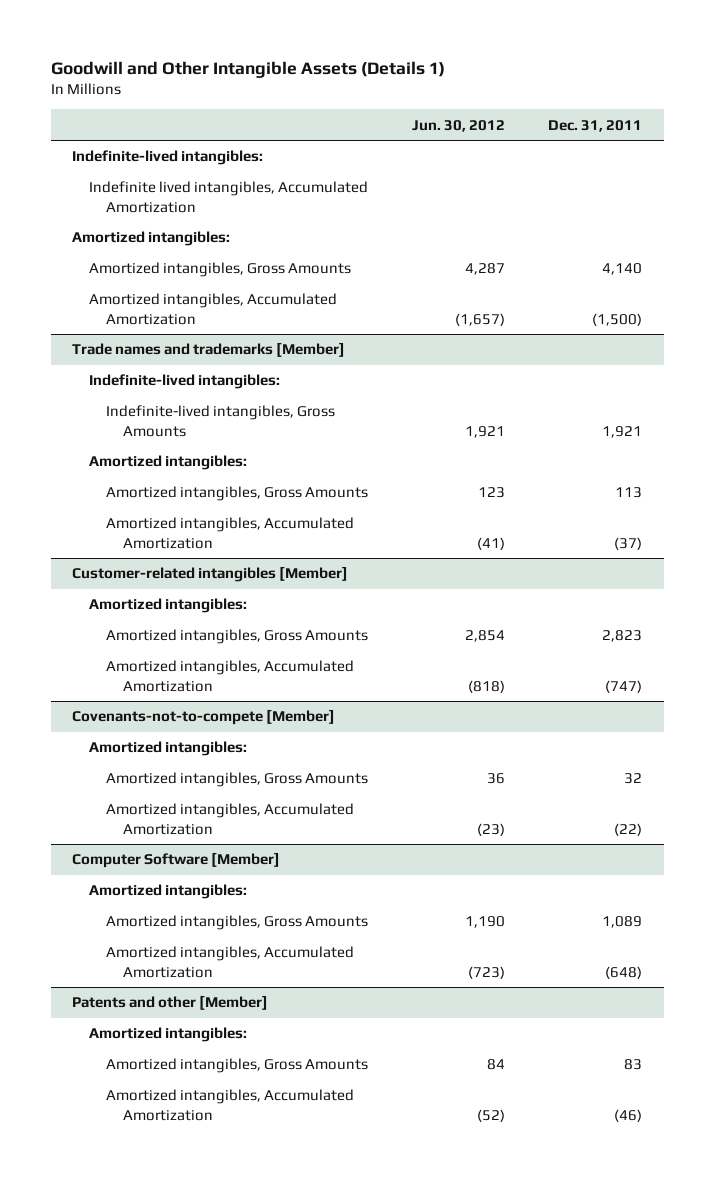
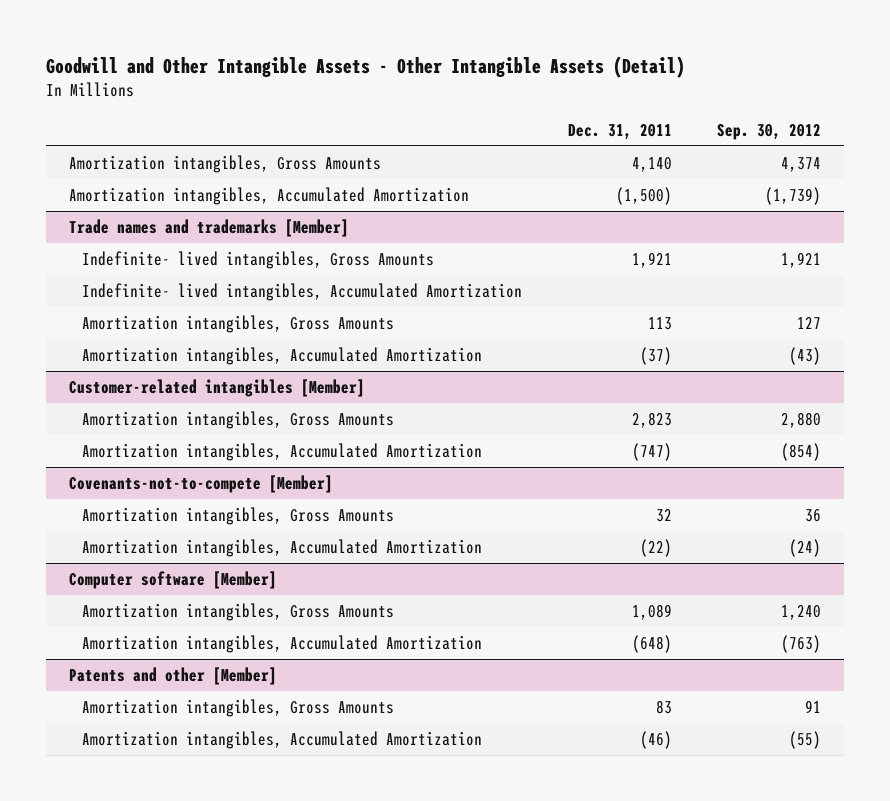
- Goodwill and Other Intangible Assets (Details 1)
+ Goodwill and Other Intangible Assets - Other Intangible Assets (Detail)
- | Jun. 30, 2012 | Dec. 31, 2011
+ | Dec. 31, 2011 | Sep. 30, 2012
- Indefinite-lived intangibles:
- Indefinite lived intangibles, Accumulated Amortization
- Amortized intangibles:
- Amortized intangibles, Gross Amounts | 4,287 | 4,140
- Amortized intangibles, Accumulated Amortization | (1,657) | (1,500)
+ Amortization intangibles, Gross Amounts | 4,140 | 4,374
+ Amortization intangibles, Accumulated Amortization | (1,500) | (1,739)
@ Trade names and trademarks [Member]
- Indefinite-lived intangibles:
- Indefinite-lived intangibles, Gross Amounts | 1,921 | 1,921
- Amortized intangibles:
- Amortized intangibles, Gross Amounts | 123 | 113
- Amortized intangibles, Accumulated Amortization | (41) | (37)
+ Indefinite- lived intangibles, Gross Amounts | 1,921 | 1,921
+ Indefinite- lived intangibles, Accumulated Amortization
+ Amortization intangibles, Gross Amounts | 113 | 127
+ Amortization intangibles, Accumulated Amortization | (37) | (43)
@ Customer-related intangibles [Member]
- Amortized intangibles:
- Amortized intangibles, Gross Amounts | 2,854 | 2,823
- Amortized intangibles, Accumulated Amortization | (818) | (747)
+ Amortization intangibles, Gross Amounts | 2,823 | 2,880
+ Amortization intangibles, Accumulated Amortization | (747) | (854)
@ Covenants-not-to-compete [Member]
- Amortized intangibles:
- Amortized intangibles, Gross Amounts | 36 | 32
- Amortized intangibles, Accumulated Amortization | (23) | (22)
- Computer Software [Member]
- Amortized intangibles:
- Amortized intangibles, Gross Amounts | 1,190 | 1,089
- Amortized intangibles, Accumulated Amortization | (723) | (648)
@ Covenants-not-to-compete [Member]
+ Amortization intangibles, Gross Amounts | 32 | 36
+ Amortization intangibles, Accumulated Amortization | (22) | (24)
+ Computer software [Member]
+ Amortization intangibles, Gross Amounts | 1,089 | 1,240
+ Amortization intangibles, Accumulated Amortization | (648) | (763)
@ Patents and other [Member]
- Amortized intangibles:
- Amortized intangibles, Gross Amounts | 84 | 83
- Amortized intangibles, Accumulated Amortization | (52) | (46)
+ Amortization intangibles, Gross Amounts | 83 | 91
+ Amortization intangibles, Accumulated Amortization | (46) | (55)

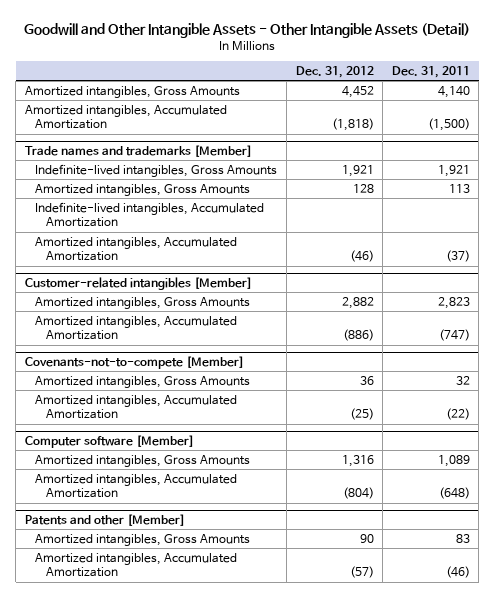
- | Dec. 31, 2011 | Sep. 30, 2012
+ | Dec. 31, 2012 | Dec. 31, 2011
- Amortization intangibles, Gross Amounts | 4,140 | 4,374
- Amortization intangibles, Accumulated Amortization | (1,500) | (1,739)
+ Amortized intangibles, Gross Amounts | 4,452 | 4,140
+ Amortized intangibles, Accumulated Amortization | (1,818) | (1,500)
@ Trade names and trademarks [Member]
- Indefinite- lived intangibles, Gross Amounts | 1,921 | 1,921
- Indefinite- lived intangibles, Accumulated Amortization
- Amortization intangibles, Gross Amounts | 113 | 127
- Amortization intangibles, Accumulated Amortization | (37) | (43)
+ Indefinite-lived intangibles, Gross Amounts | 1,921 | 1,921
+ Amortized intangibles, Gross Amounts | 128 | 113
+ Indefinite-lived intangibles, Accumulated Amortization
+ Amortized intangibles, Accumulated Amortization | (46) | (37)
@ Customer-related intangibles [Member]
- Amortization intangibles, Gross Amounts | 2,823 | 2,880
- Amortization intangibles, Accumulated Amortization | (747) | (854)
+ Amortized intangibles, Gross Amounts | 2,882 | 2,823
+ Amortized intangibles, Accumulated Amortization | (886) | (747)
@ Covenants-not-to-compete [Member]
- Amortization intangibles, Gross Amounts | 32 | 36
- Amortization intangibles, Accumulated Amortization | (22) | (24)
+ Amortized intangibles, Gross Amounts | 36 | 32
+ Amortized intangibles, Accumulated Amortization | (25) | (22)
@ Computer software [Member]
- Amortization intangibles, Gross Amounts | 1,089 | 1,240
- Amortization intangibles, Accumulated Amortization | (648) | (763)
+ Amortized intangibles, Gross Amounts | 1,316 | 1,089
+ Amortized intangibles, Accumulated Amortization | (804) | (648)
@ Patents and other [Member]
- Amortization intangibles, Gross Amounts | 83 | 91
- Amortization intangibles, Accumulated Amortization | (46) | (55)
+ Amortized intangibles, Gross Amounts | 90 | 83
+ Amortized intangibles, Accumulated Amortization | (57) | (46)

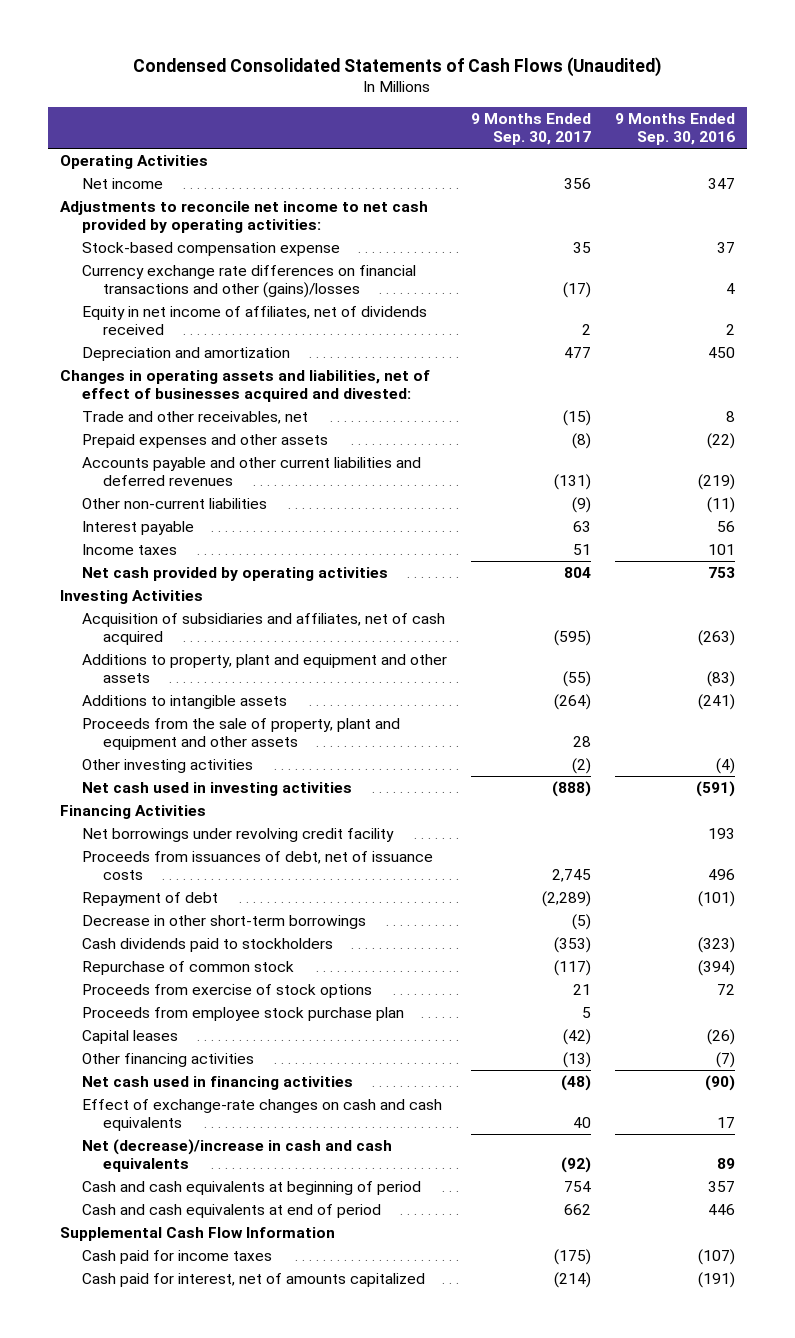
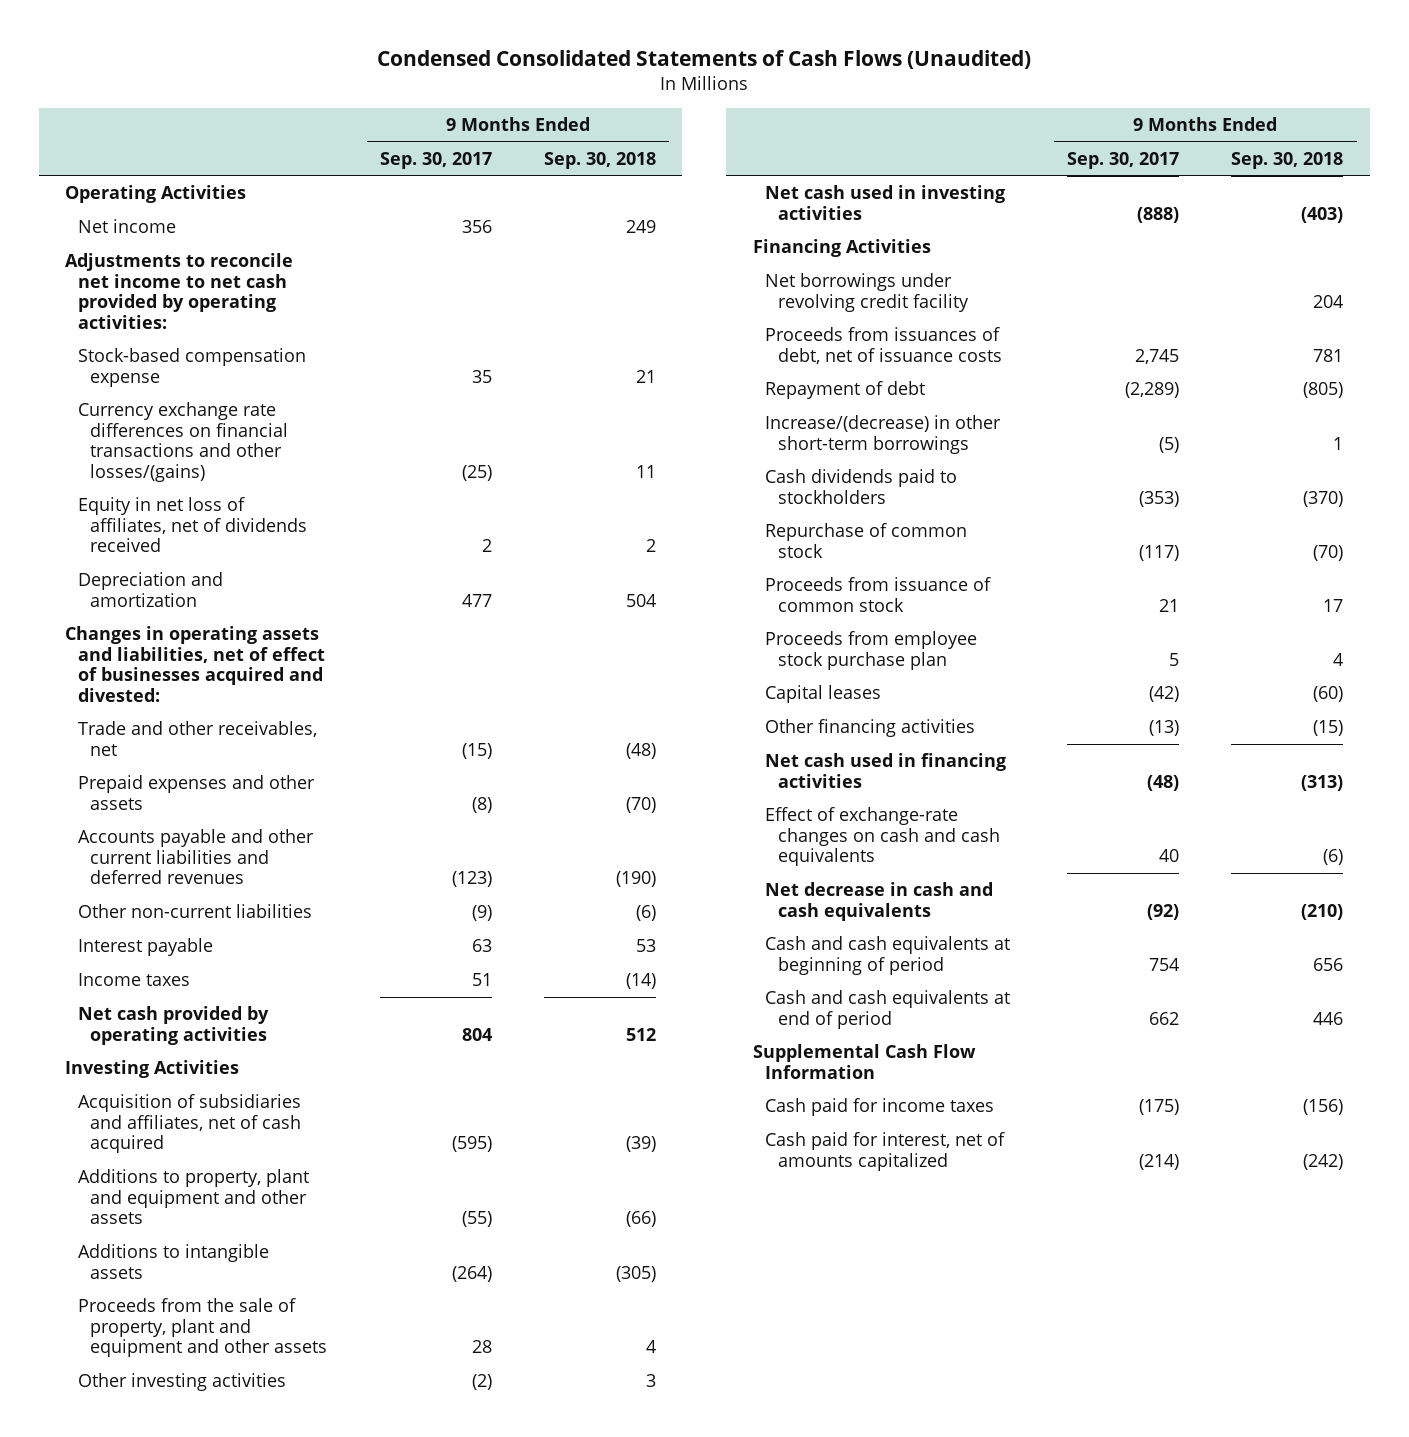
- | 9 Months Ended Sep. 30, 2017 | 9 Months Ended Sep. 30, 2016
+ | 9 Months Ended Sep. 30, 2017 | 9 Months Ended Sep. 30, 2018
- Currency exchange rate differences on financial transactions and other (gains)/losses | (17) | 4
- Equity in net income of affiliates, net of dividends received | 2 | 2
+ Currency exchange rate differences on financial transactions and other losses/(gains) | (25) | 11
+ Equity in net loss of affiliates, net of dividends received | 2 | 2
- Accounts payable and other current liabilities and deferred revenues | (131) | (219)
+ Accounts payable and other current liabilities and deferred revenues | (123) | (190)
- Decrease in other short-term borrowings | (5) |
+ Increase/(decrease) in other short-term borrowings | (5) | 1
- Proceeds from exercise of stock options | 21 | 72
+ Proceeds from issuance of common stock | 21 | 17
- Net (decrease)/increase in cash and cash equivalents | (92) | 89
+ Net decrease in cash and cash equivalents | (92) | (210)

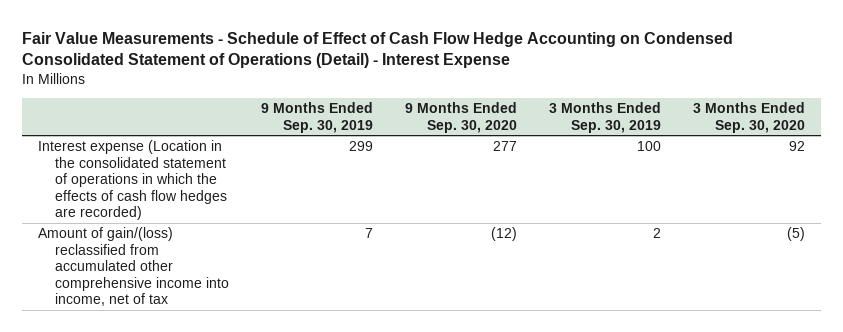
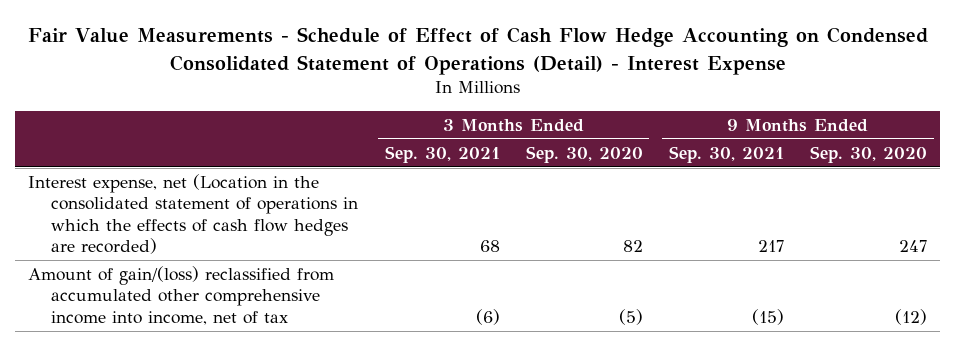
- | 9 Months Ended Sep. 30, 2019 | 9 Months Ended Sep. 30, 2020 | 3 Months Ended Sep. 30, 2019 | 3 Months Ended Sep. 30, 2020
+ | 3 Months Ended Sep. 30, 2021 | 3 Months Ended Sep. 30, 2020 | 9 Months Ended Sep. 30, 2021 | 9 Months Ended Sep. 30, 2020
- Interest expense (Location in the consolidated statement of operations in which the effects of cash flow hedges are recorded) | 299 | 277 | 100 | 92
+ Interest expense, net (Location in the consolidated statement of operations in which the effects of cash flow hedges are recorded) | 68 | 82 | 217 | 247

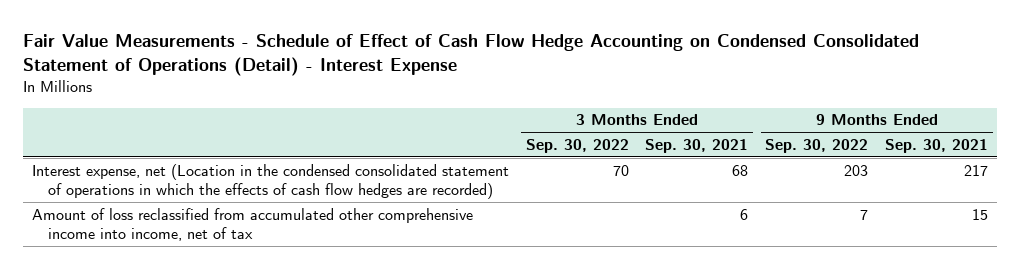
- | 3 Months Ended Sep. 30, 2021 | 3 Months Ended Sep. 30, 2020 | 9 Months Ended Sep. 30, 2021 | 9 Months Ended Sep. 30, 2020
+ | 3 Months Ended Sep. 30, 2022 | 3 Months Ended Sep. 30, 2021 | 9 Months Ended Sep. 30, 2022 | 9 Months Ended Sep. 30, 2021
- Interest expense, net (Location in the consolidated statement of operations in which the effects of cash flow hedges are recorded) | 68 | 82 | 217 | 247
- Amount of gain/(loss) reclassified from accumulated other comprehensive income into income, net of tax | (6) | (5) | (15) | (12)
+ Interest expense, net (Location in the condensed consolidated statement of operations in which the effects of cash flow hedges are recorded) | 70 | 68 | 203 | 217
+ Amount of loss reclassified from accumulated other comprehensive income into income, net of tax | | 6 | 7 | 15

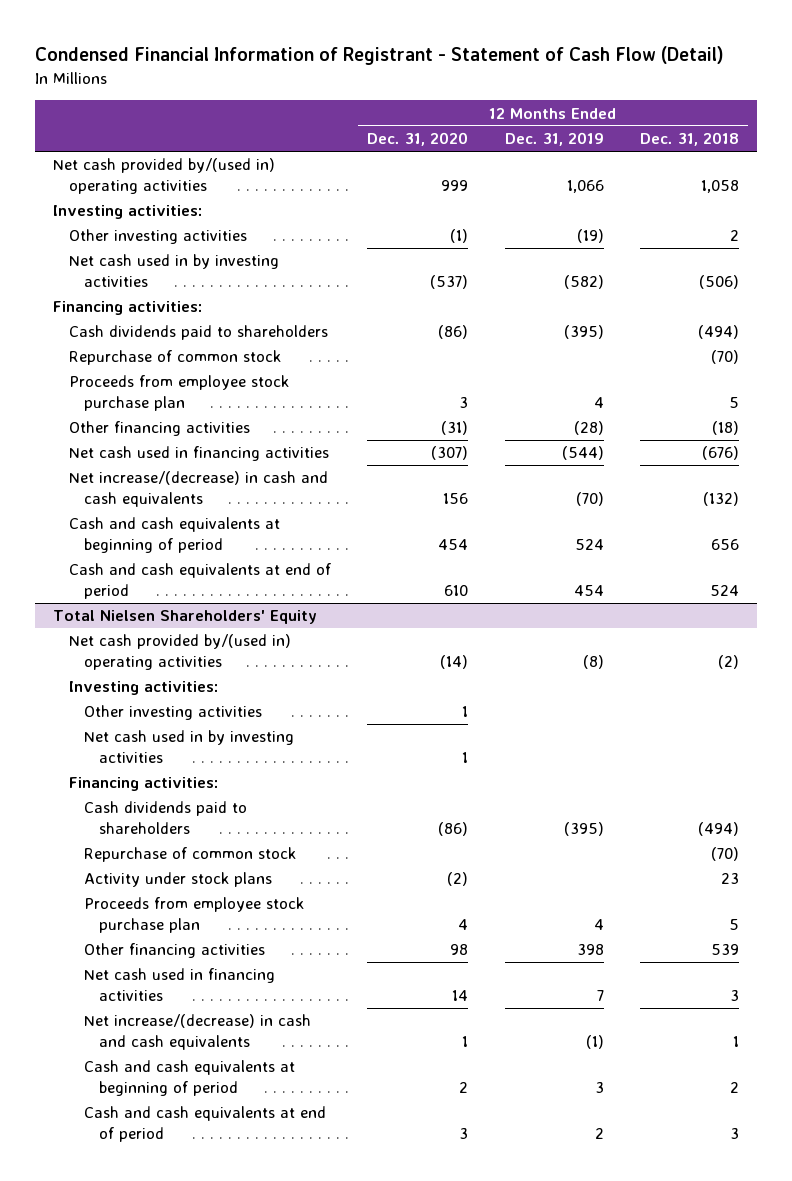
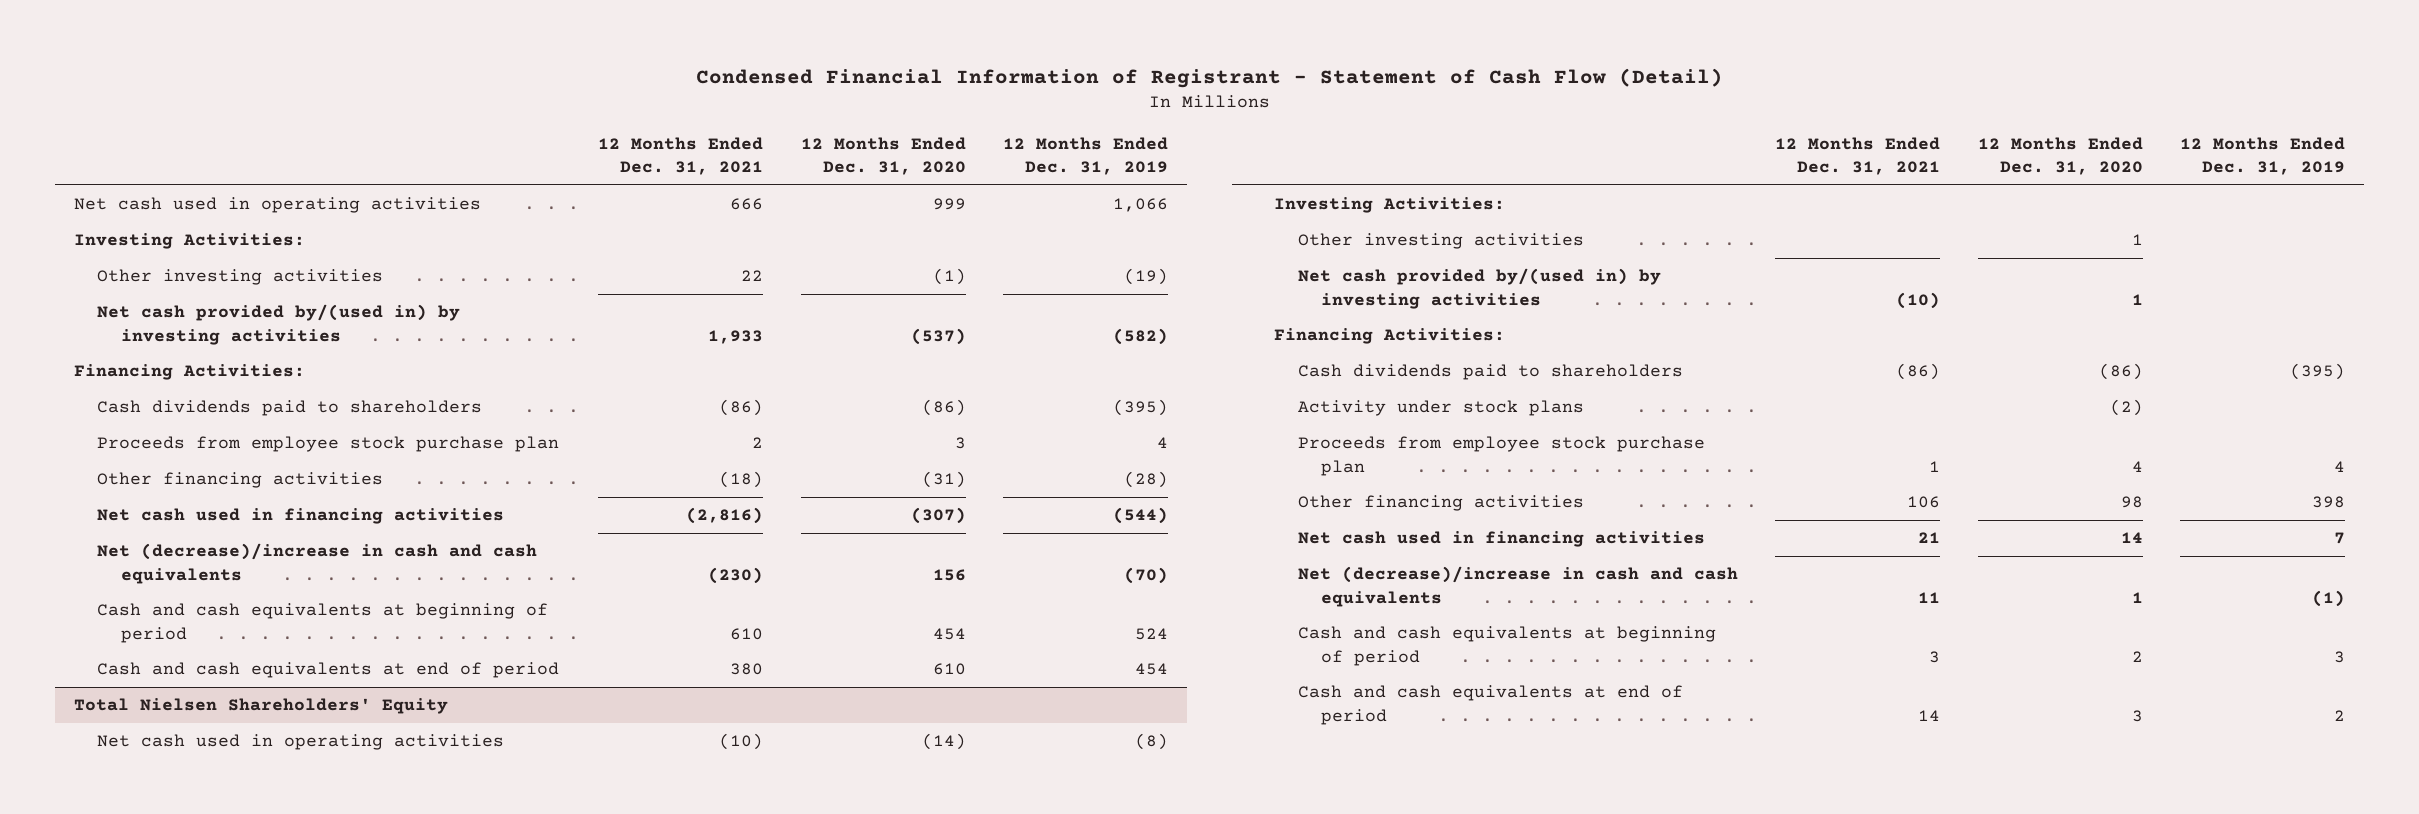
- | 12 Months Ended Dec. 31, 2020 | 12 Months Ended Dec. 31, 2019 | 12 Months Ended Dec. 31, 2018
+ | 12 Months Ended Dec. 31, 2021 | 12 Months Ended Dec. 31, 2020 | 12 Months Ended Dec. 31, 2019
- Net cash provided by/(used in) operating activities | 999 | 1,066 | 1,058
- Investing activities:
+ Net cash used in operating activities | 666 | 999 | 1,066
+ Investing Activities:
- Net cash used in by investing activities | (537) | (582) | (506)
- Financing activities:
+ Net cash provided by/(used in) by investing activities | 1,933 | (537) | (582)
+ Financing Activities:
- Repurchase of common stock | | | (70)
- Net increase/(decrease) in cash and cash equivalents | 156 | (70) | (132)
+ Net (decrease)/increase in cash and cash equivalents | (230) | 156 | (70)
@ Total Nielsen Shareholders' Equity
- Net cash provided by/(used in) operating activities | (14) | (8) | (2)
- Investing activities:
+ Net cash used in operating activities | (10) | (14) | (8)
+ Investing Activities:
- Net cash used in by investing activities | 1 | |
- Financing activities:
+ Net cash provided by/(used in) by investing activities | (10) | 1 |
+ Financing Activities:
- Repurchase of common stock | | | (70)
- Net increase/(decrease) in cash and cash equivalents | 1 | (1) | 1
+ Net (decrease)/increase in cash and cash equivalents | 11 | 1 | (1)

